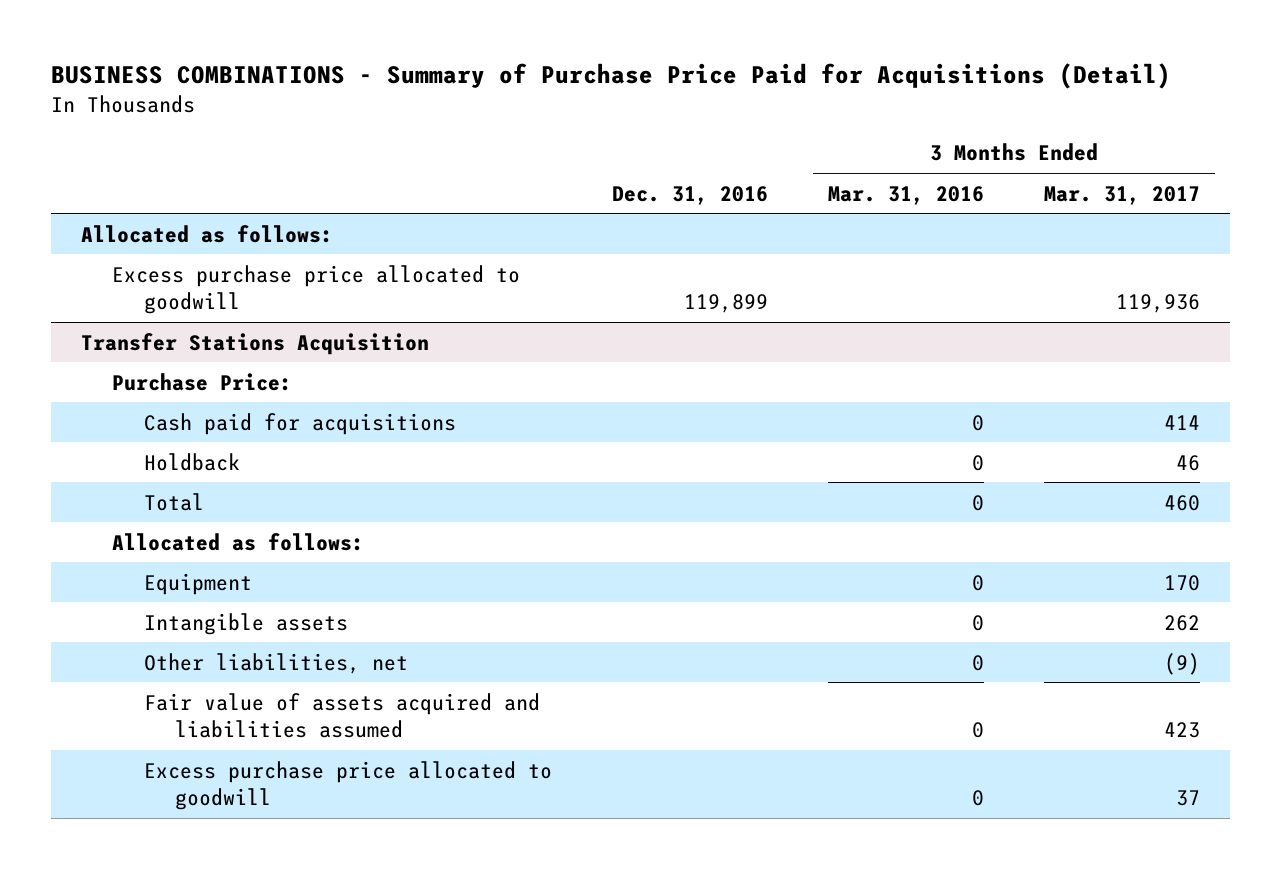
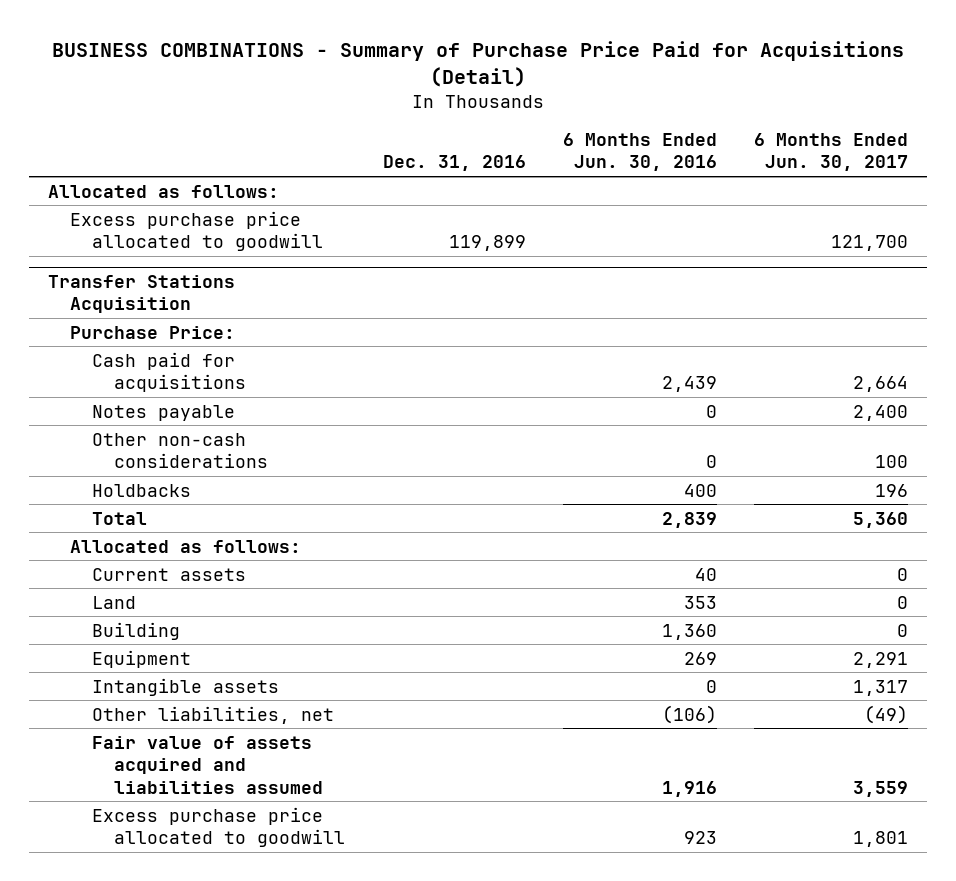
- | Dec. 31, 2016 | 3 Months Ended Mar. 31, 2016 | 3 Months Ended Mar. 31, 2017
+ | Dec. 31, 2016 | 6 Months Ended Jun. 30, 2016 | 6 Months Ended Jun. 30, 2017
@ Transfer Stations Acquisition
- Holdback | | 0 | 46
+ Notes payable | | 0 | 2,400
+ Other non-cash considerations | | 0 | 100
+ Holdbacks | | 400 | 196
+ Current assets | | 40 | 0
+ Land | | 353 | 0
+ Building | | 1,360 | 0

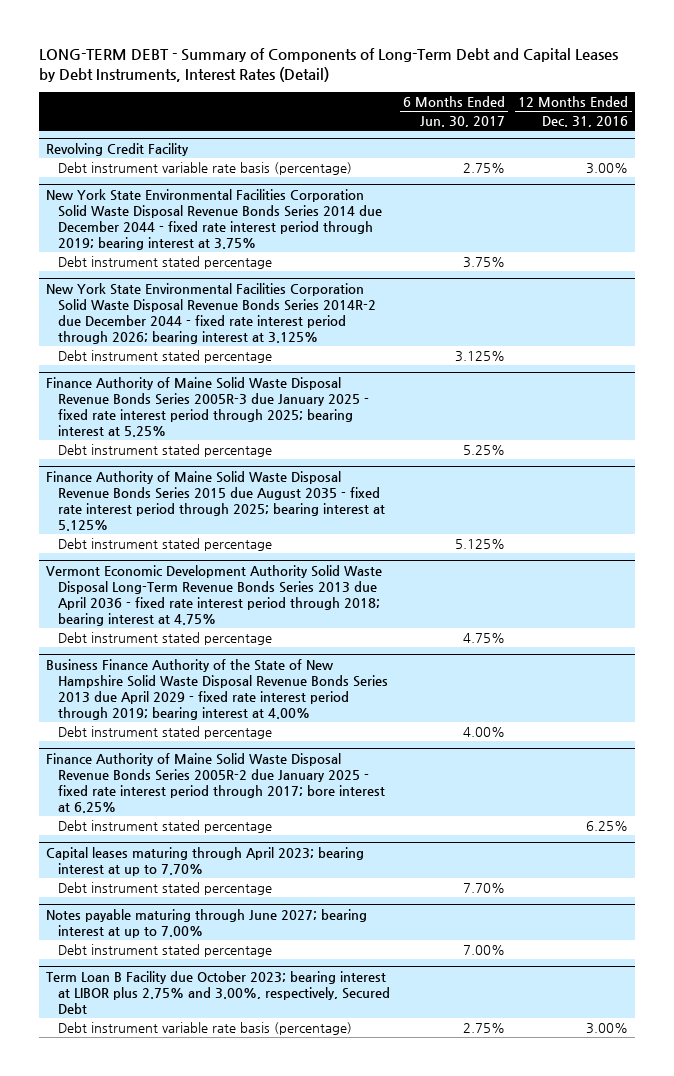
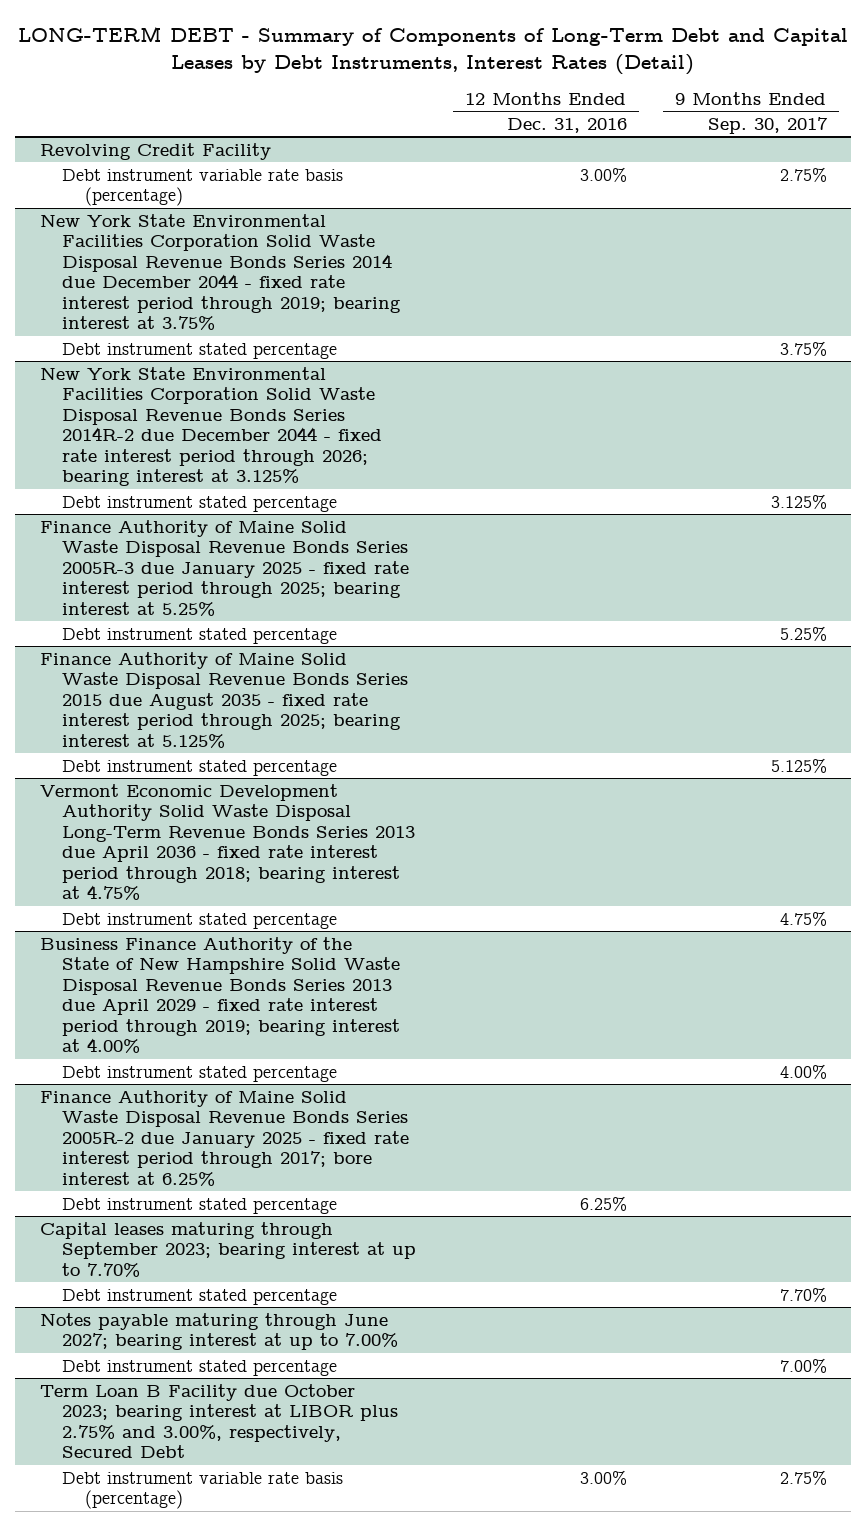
- | 6 Months Ended Jun. 30, 2017 | 12 Months Ended Dec. 31, 2016
+ | 12 Months Ended Dec. 31, 2016 | 9 Months Ended Sep. 30, 2017
- Capital leases maturing through April 2023; bearing interest at up to 7.70%
+ Capital leases maturing through September 2023; bearing interest at up to 7.70%

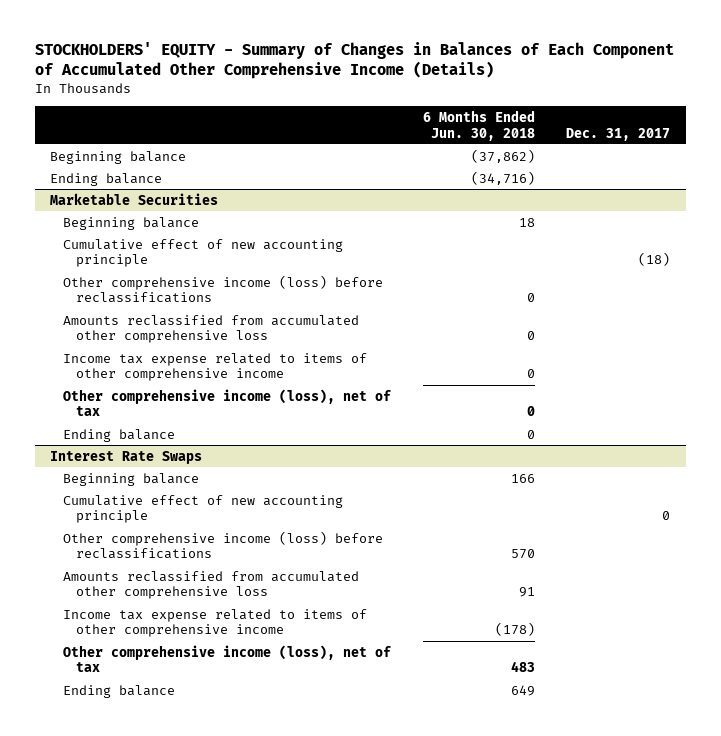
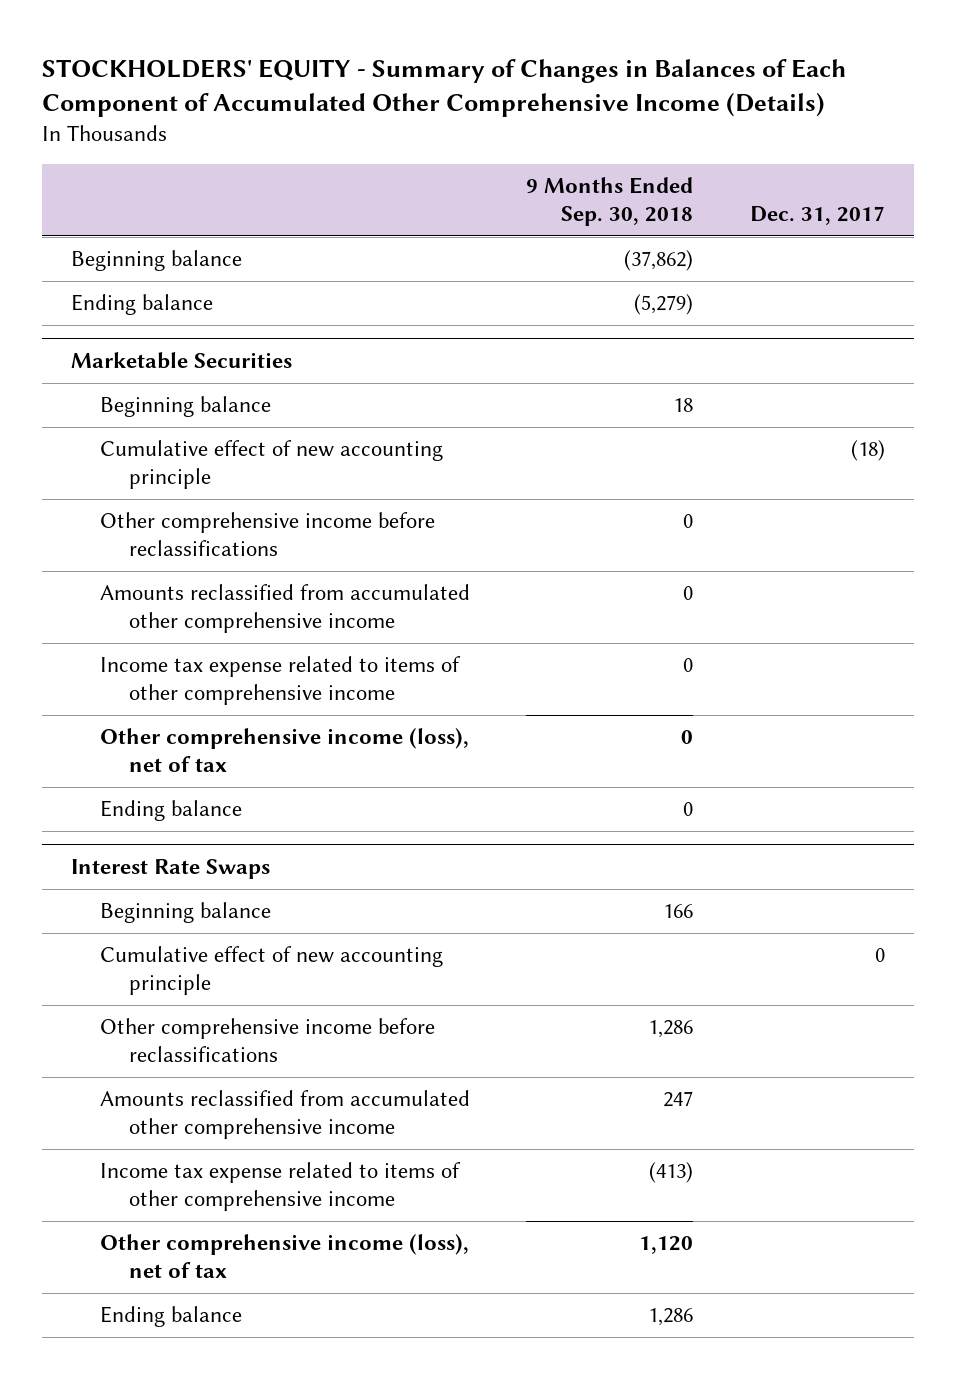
- | 6 Months Ended Jun. 30, 2018 | Dec. 31, 2017
+ | 9 Months Ended Sep. 30, 2018 | Dec. 31, 2017
@ Marketable Securities
- Other comprehensive income (loss) before reclassifications | 0 |
- Amounts reclassified from accumulated other comprehensive loss | 0 |
+ Other comprehensive income before reclassifications | 0 |
+ Amounts reclassified from accumulated other comprehensive income | 0 |
@ Interest Rate Swaps
- Other comprehensive income (loss) before reclassifications | 570 |
- Amounts reclassified from accumulated other comprehensive loss | 91 |
+ Other comprehensive income before reclassifications | 1,286 |
+ Amounts reclassified from accumulated other comprehensive income | 247 |

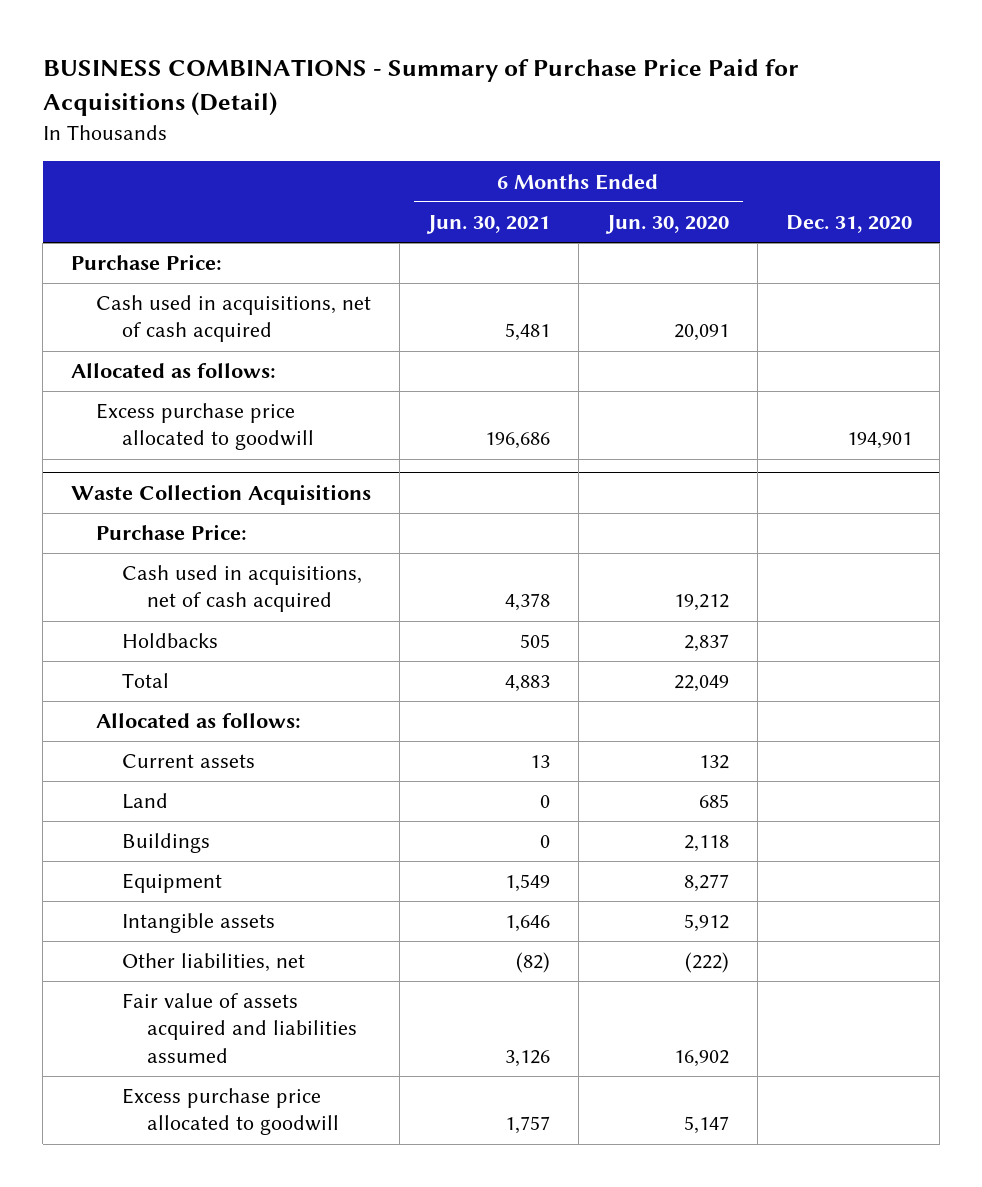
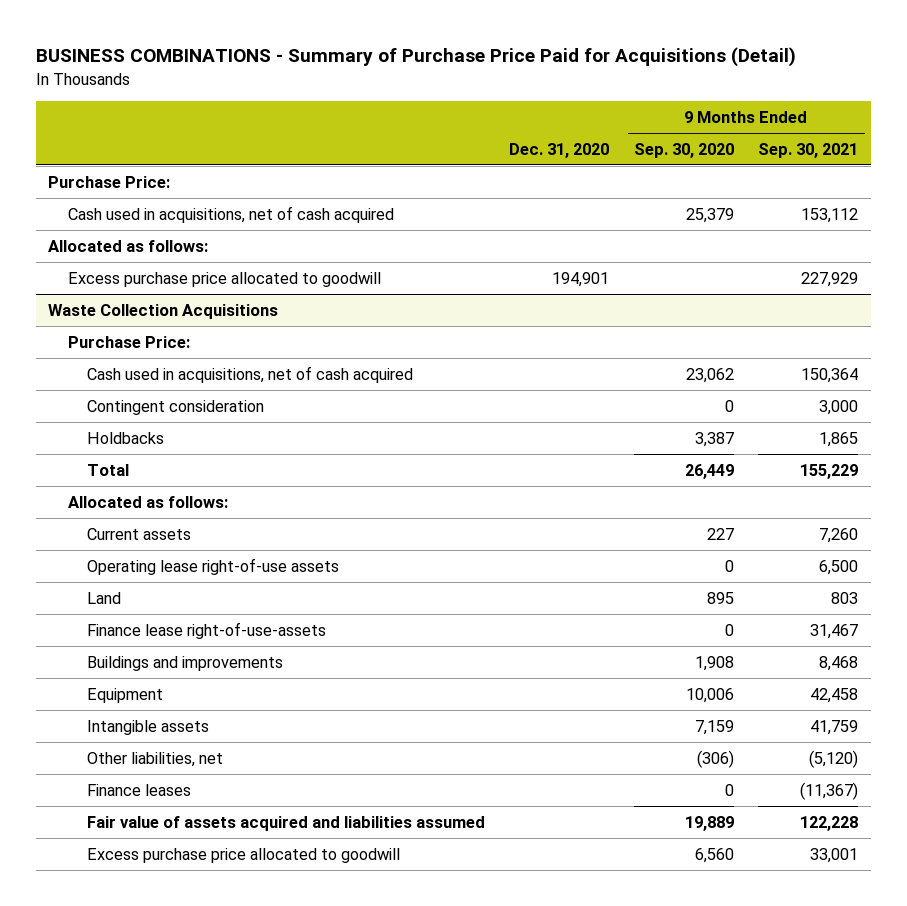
- | 6 Months Ended Jun. 30, 2021 | 6 Months Ended Jun. 30, 2020 | Dec. 31, 2020
+ | Dec. 31, 2020 | 9 Months Ended Sep. 30, 2020 | 9 Months Ended Sep. 30, 2021
@ Waste Collection Acquisitions
+ Contingent consideration | | 0 | 3,000
+ Operating lease right-of-use assets | | 0 | 6,500
- Buildings | 0 | 2,118 |
+ Finance lease right-of-use-assets | | 0 | 31,467
+ Buildings and improvements | | 1,908 | 8,468
+ Finance leases | | 0 | (11,367)

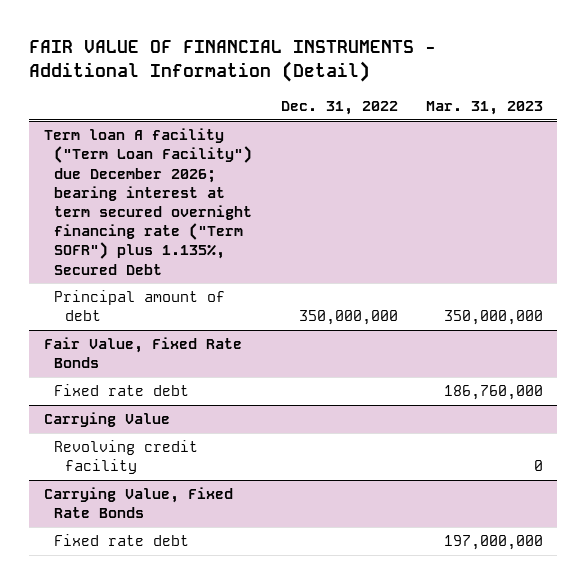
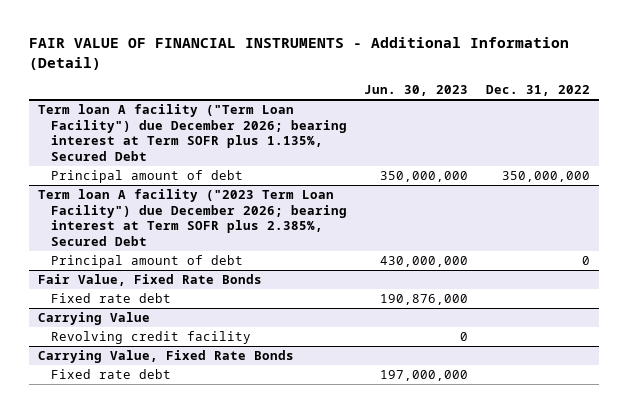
- | Dec. 31, 2022 | Mar. 31, 2023
+ | Jun. 30, 2023 | Dec. 31, 2022
- Term loan A facility ("Term Loan Facility") due December 2026; bearing interest at term secured overnight financing rate ("Term SOFR") plus 1.135%, Secured Debt
+ Term loan A facility ("Term Loan Facility") due December 2026; bearing interest at Term SOFR plus 1.135%, Secured Debt
+ Term loan A facility ("2023 Term Loan Facility") due December 2026; bearing interest at Term SOFR plus 2.385%, Secured Debt
+ Principal amount of debt | 430,000,000 | 0

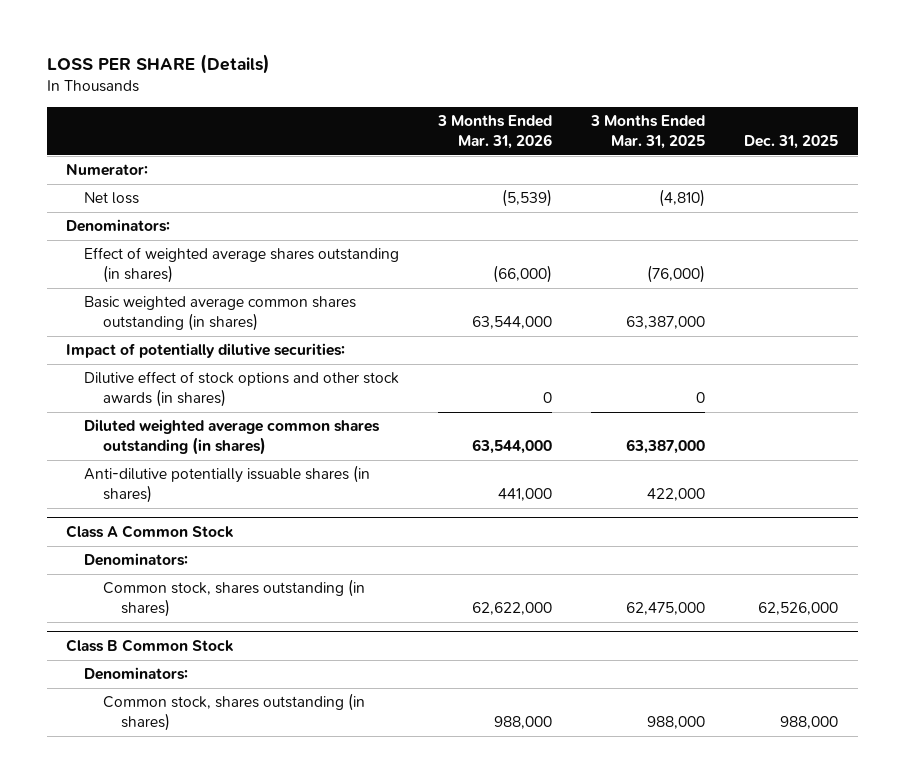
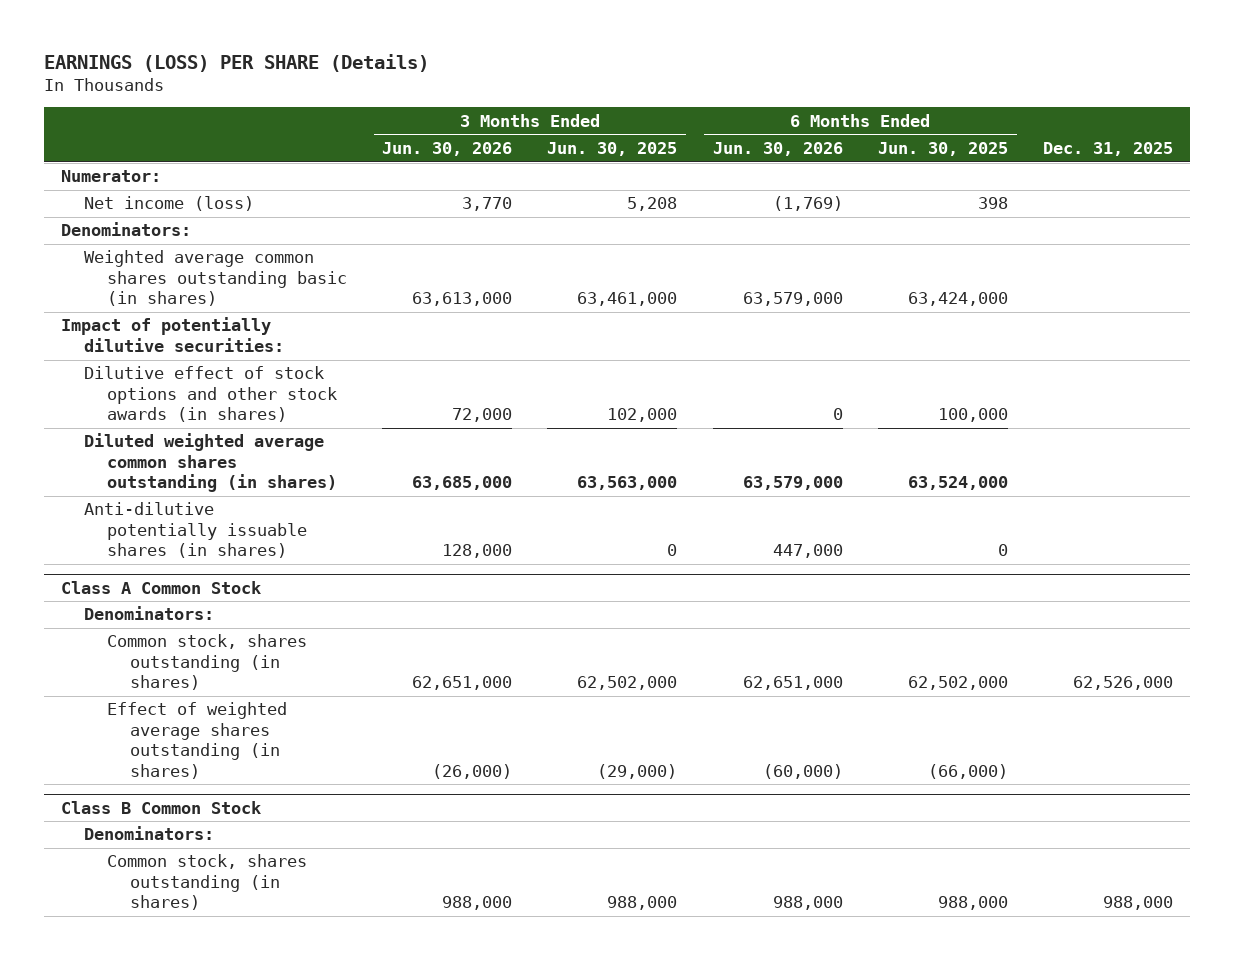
- LOSS PER SHARE (Details)
+ EARNINGS (LOSS) PER SHARE (Details)
- | 3 Months Ended Mar. 31, 2026 | 3 Months Ended Mar. 31, 2025 | Dec. 31, 2025
+ | 3 Months Ended Jun. 30, 2026 | 3 Months Ended Jun. 30, 2025 | 6 Months Ended Jun. 30, 2026 | 6 Months Ended Jun. 30, 2025 | Dec. 31, 2025
- Net loss | (5,539) | (4,810) |
+ Net income (loss) | 3,770 | 5,208 | (1,769) | 398 |
- Effect of weighted average shares outstanding (in shares) | (66,000) | (76,000) |
- Basic weighted average common shares outstanding (in shares) | 63,544,000 | 63,387,000 |
+ Weighted average common shares outstanding basic (in shares) | 63,613,000 | 63,461,000 | 63,579,000 | 63,424,000 |
@ Class A Common Stock
+ Effect of weighted average shares outstanding (in shares) | (26,000) | (29,000) | (60,000) | (66,000) |

